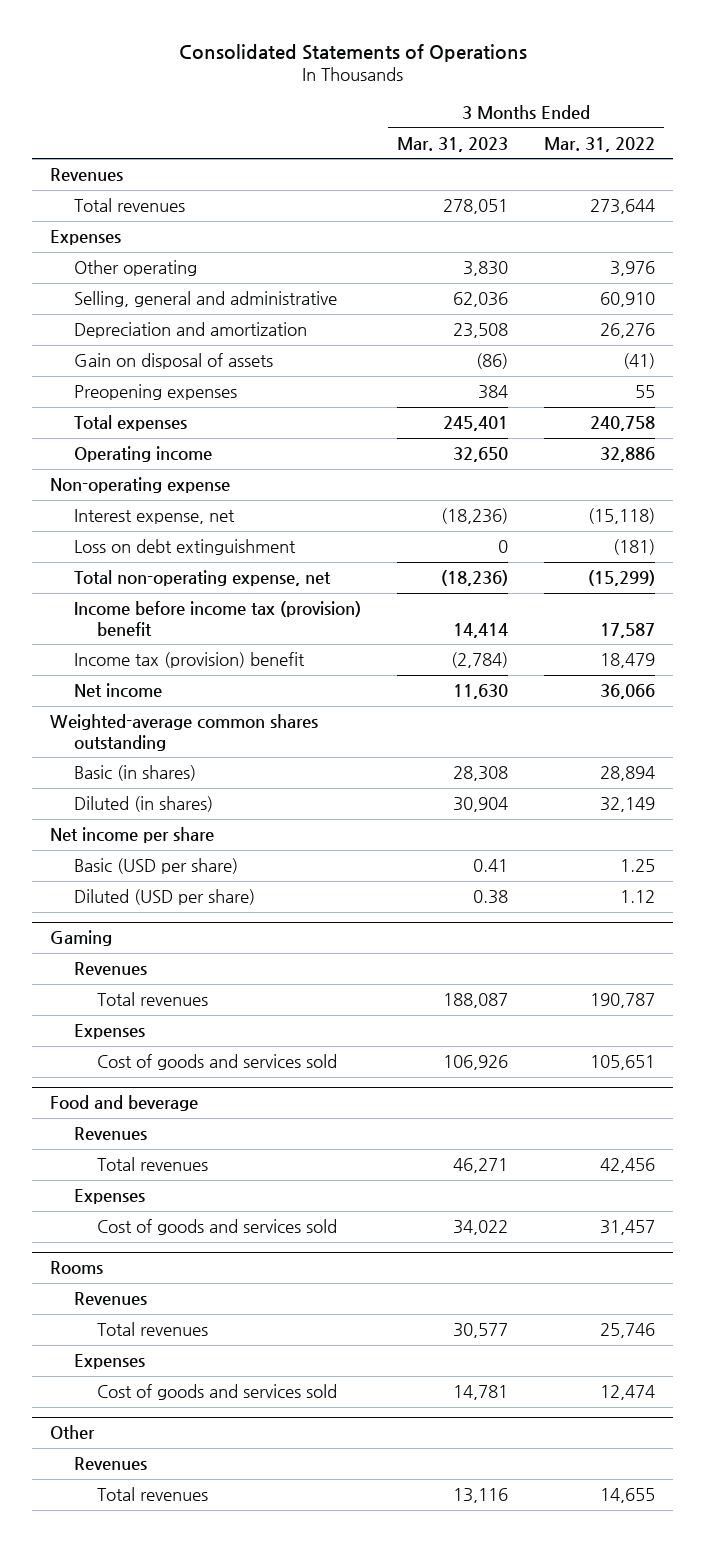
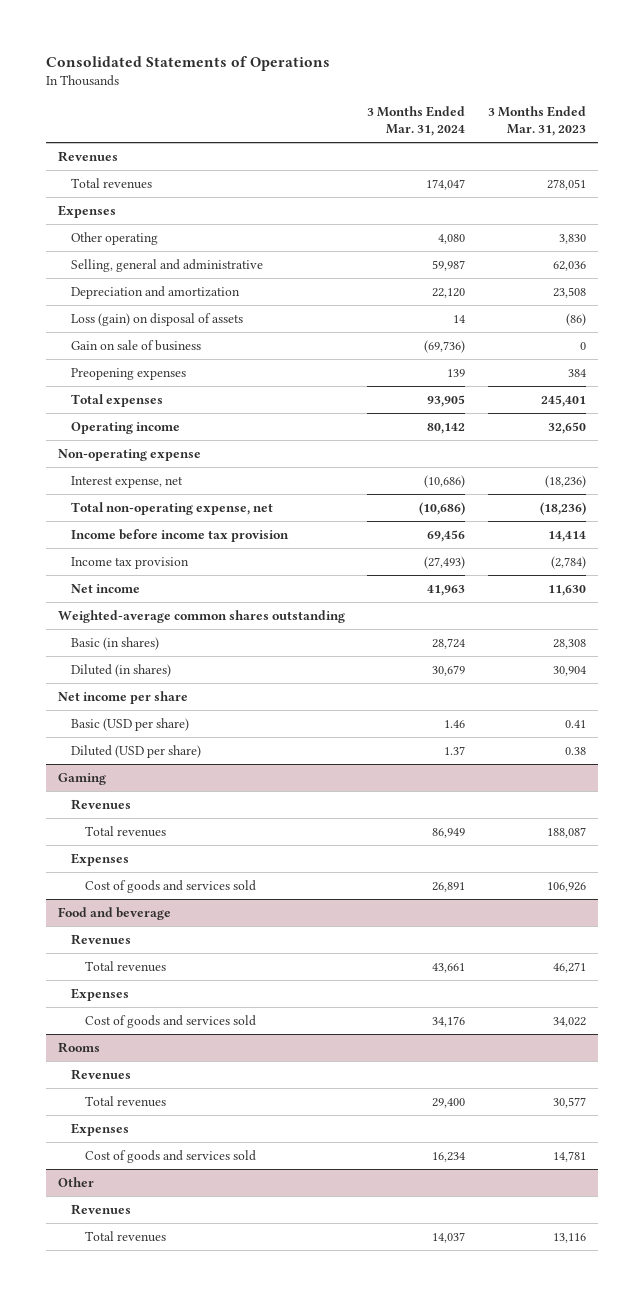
- | 3 Months Ended Mar. 31, 2023 | 3 Months Ended Mar. 31, 2022
+ | 3 Months Ended Mar. 31, 2024 | 3 Months Ended Mar. 31, 2023
- Gain on disposal of assets | (86) | (41)
+ Loss (gain) on disposal of assets | 14 | (86)
+ Gain on sale of business | (69,736) | 0
- Loss on debt extinguishment | 0 | (181)
- Income before income tax (provision) benefit | 14,414 | 17,587
- Income tax (provision) benefit | (2,784) | 18,479
+ Income before income tax provision | 69,456 | 14,414
+ Income tax provision | (27,493) | (2,784)

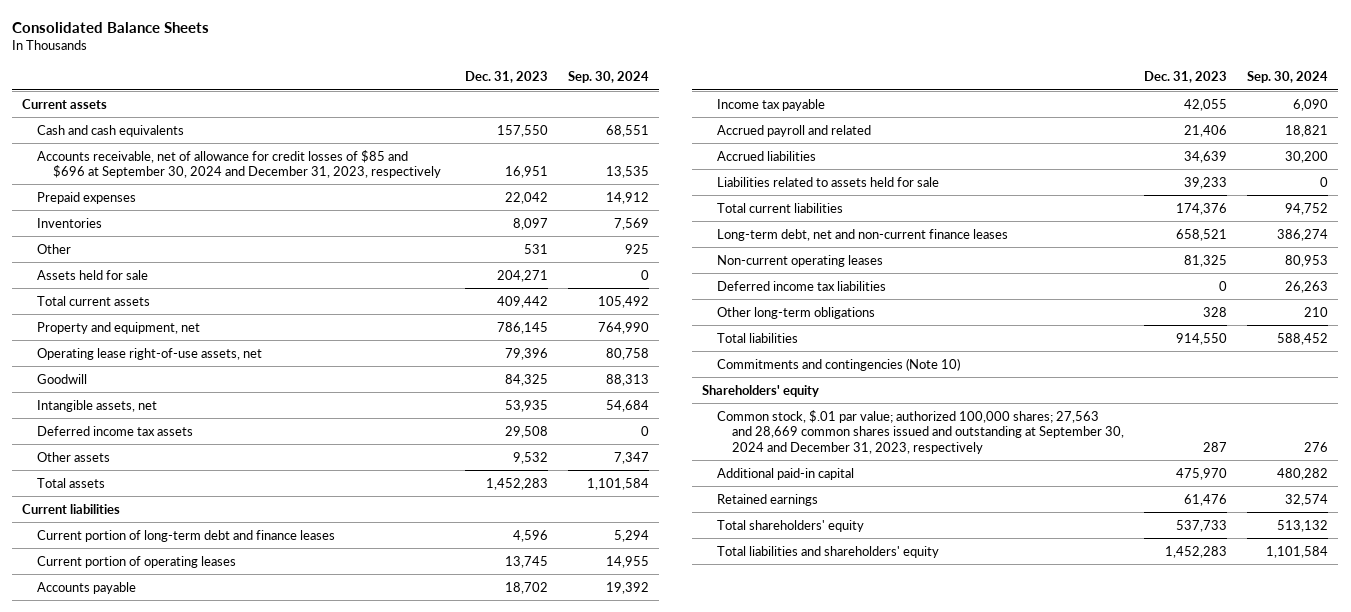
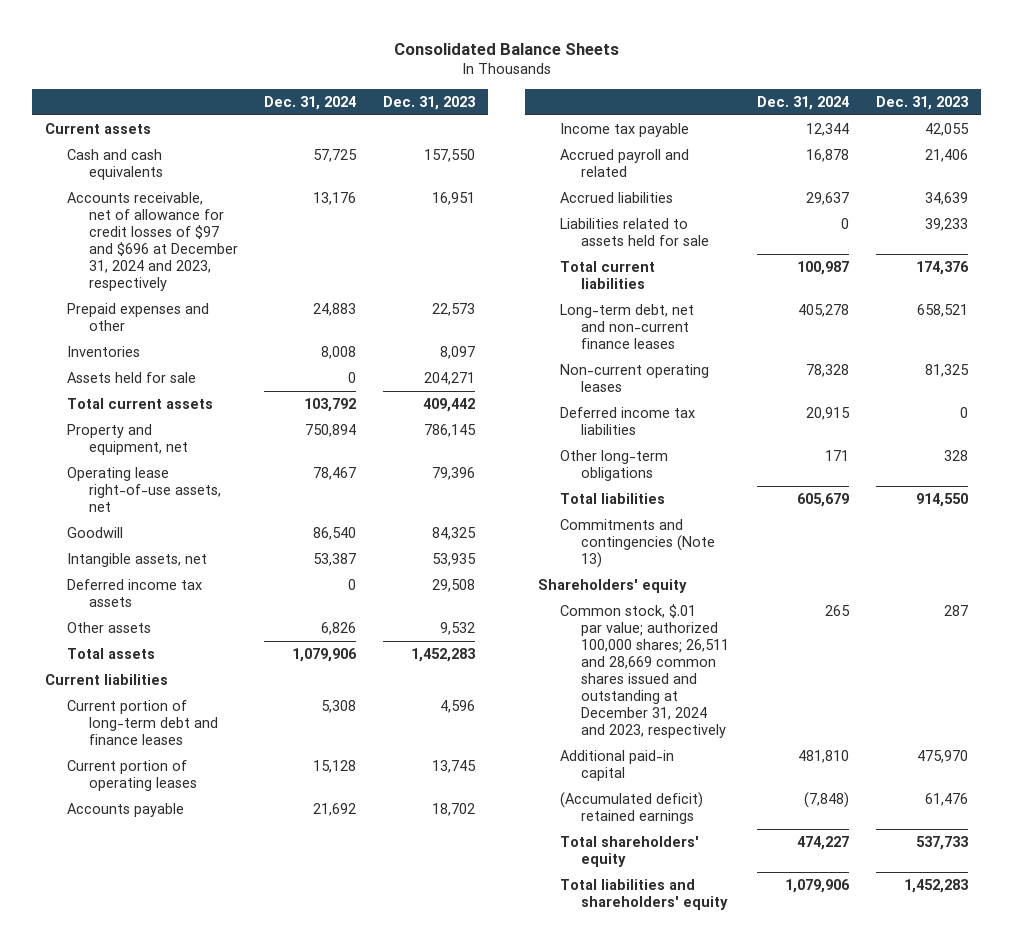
- | Dec. 31, 2023 | Sep. 30, 2024
+ | Dec. 31, 2024 | Dec. 31, 2023
- Accounts receivable, net of allowance for credit losses of $85 and $696 at September 30, 2024 and December 31, 2023, respectively | 16,951 | 13,535
- Prepaid expenses | 22,042 | 14,912
+ Accounts receivable, net of allowance for credit losses of $97 and $696 at December 31, 2024 and 2023, respectively | 13,176 | 16,951
+ Prepaid expenses and other | 24,883 | 22,573
- Other | 531 | 925
- Commitments and contingencies (Note 10)
+ Commitments and contingencies (Note 13)
- Common stock, $.01 par value; authorized 100,000 shares; 27,563 and 28,669 common shares issued and outstanding at September 30, 2024 and December 31, 2023, respectively | 287 | 276
+ Common stock, $.01 par value; authorized 100,000 shares; 26,511 and 28,669 common shares issued and outstanding at December 31, 2024 and 2023, respectively | 265 | 287
- Retained earnings | 61,476 | 32,574
+ (Accumulated deficit) retained earnings | (7,848) | 61,476

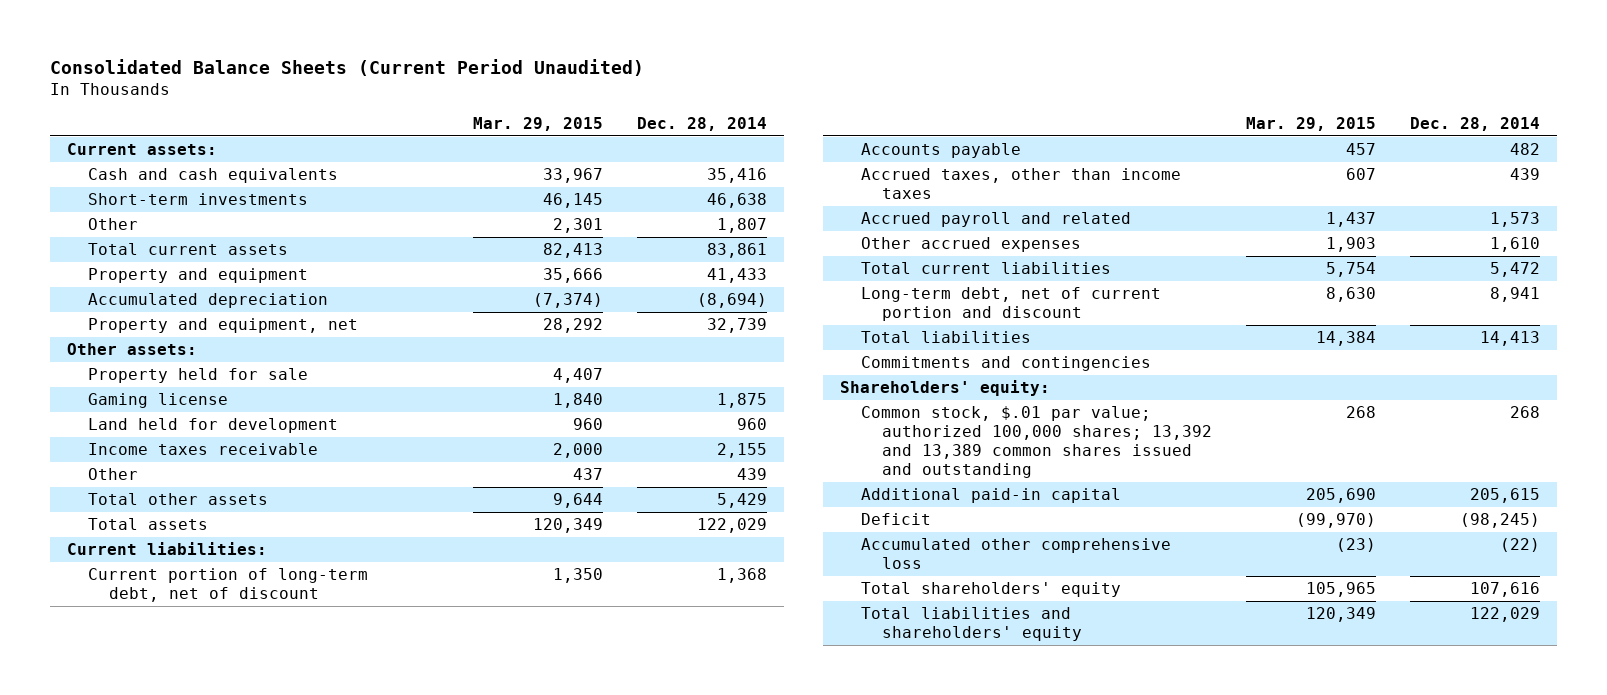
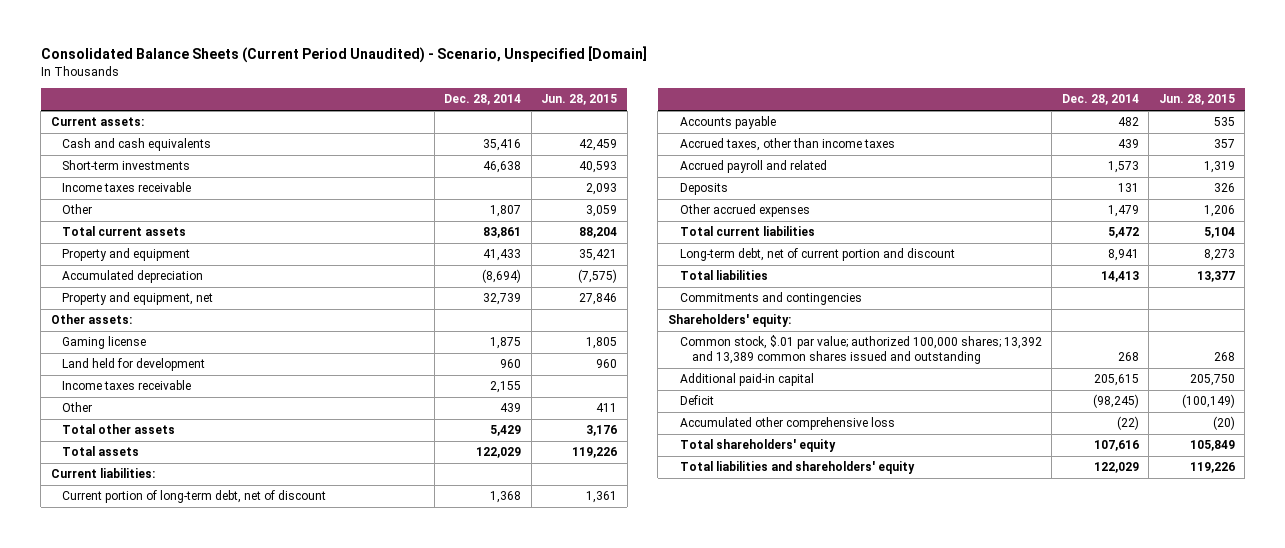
- Consolidated Balance Sheets (Current Period Unaudited)
+ Consolidated Balance Sheets (Current Period Unaudited) - Scenario, Unspecified [Domain]
- | Mar. 29, 2015 | Dec. 28, 2014
+ | Dec. 28, 2014 | Jun. 28, 2015
+ Income taxes receivable | | 2,093
- Property held for sale | 4,407 |
- Other accrued expenses | 1,903 | 1,610
+ Deposits | 131 | 326
+ Other accrued expenses | 1,479 | 1,206

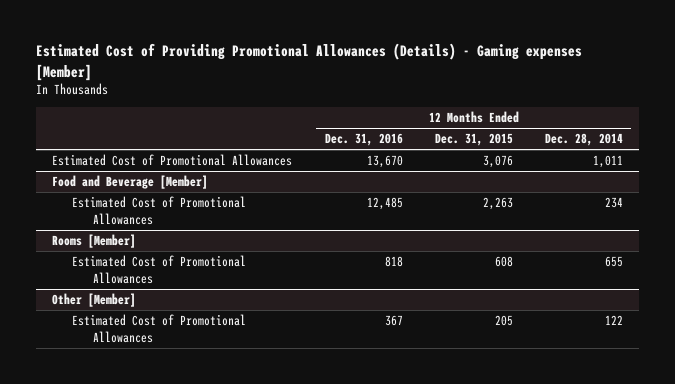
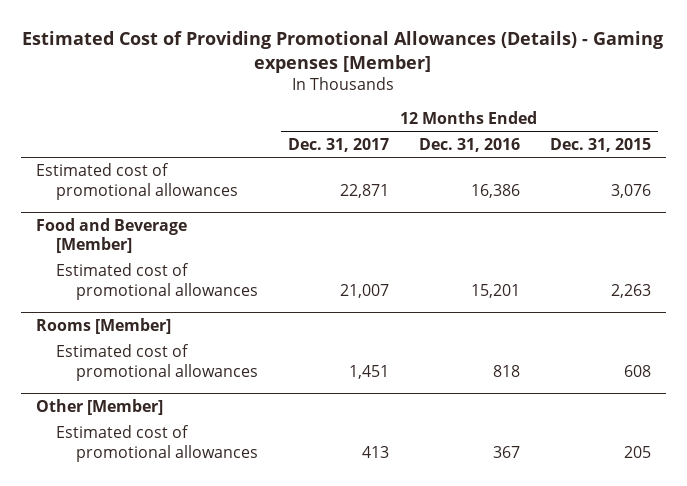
- | 12 Months Ended Dec. 31, 2016 | 12 Months Ended Dec. 31, 2015 | 12 Months Ended Dec. 28, 2014
+ | 12 Months Ended Dec. 31, 2017 | 12 Months Ended Dec. 31, 2016 | 12 Months Ended Dec. 31, 2015
- Estimated Cost of Promotional Allowances | 13,670 | 3,076 | 1,011
+ Estimated cost of promotional allowances | 22,871 | 16,386 | 3,076
@ Food and Beverage [Member]
- Estimated Cost of Promotional Allowances | 12,485 | 2,263 | 234
+ Estimated cost of promotional allowances | 21,007 | 15,201 | 2,263
@ Rooms [Member]
- Estimated Cost of Promotional Allowances | 818 | 608 | 655
+ Estimated cost of promotional allowances | 1,451 | 818 | 608
@ Other [Member]
- Estimated Cost of Promotional Allowances | 367 | 205 | 122
+ Estimated cost of promotional allowances | 413 | 367 | 205

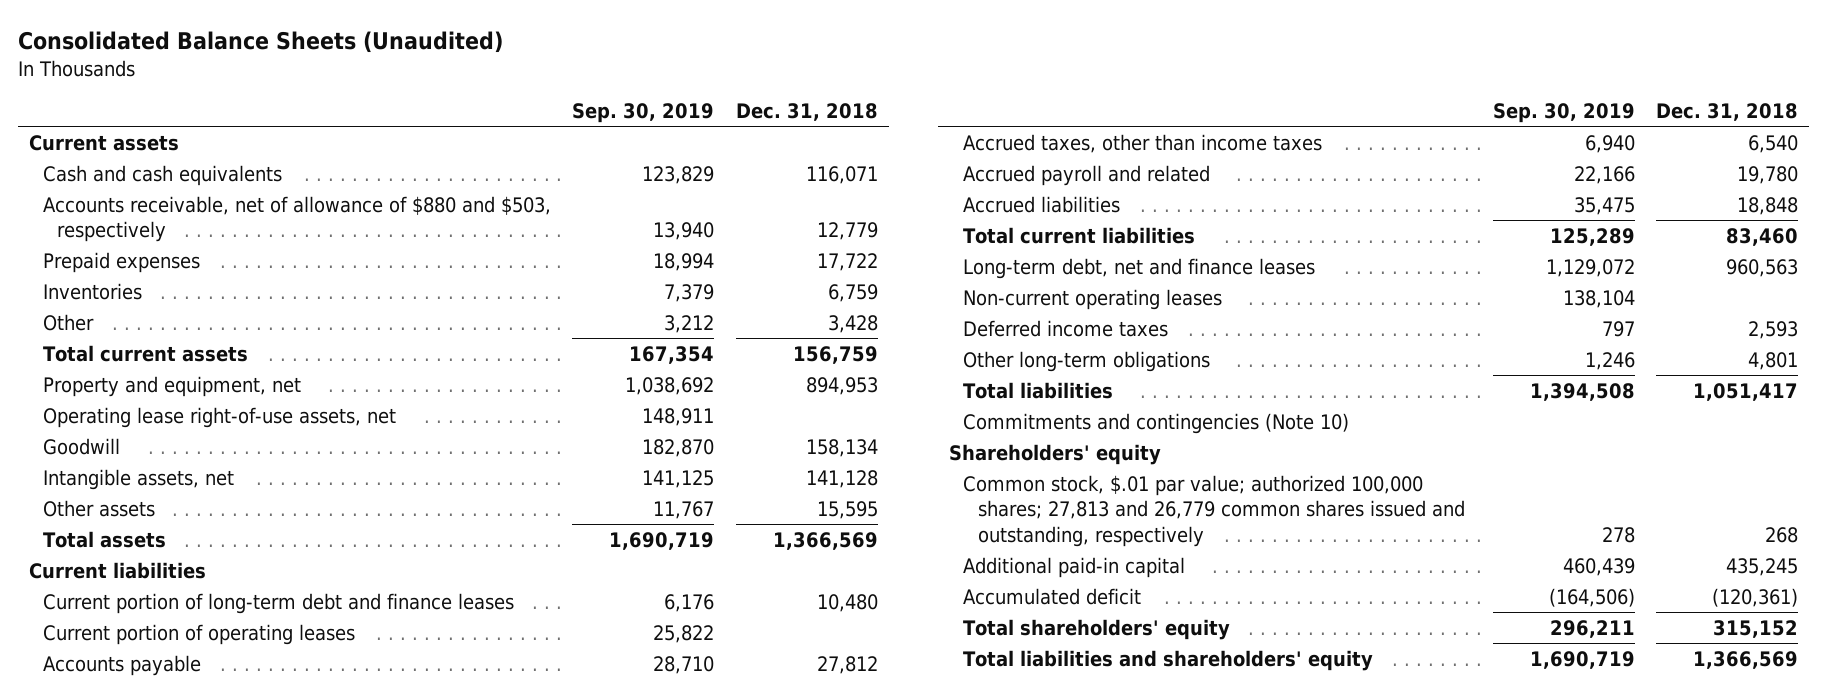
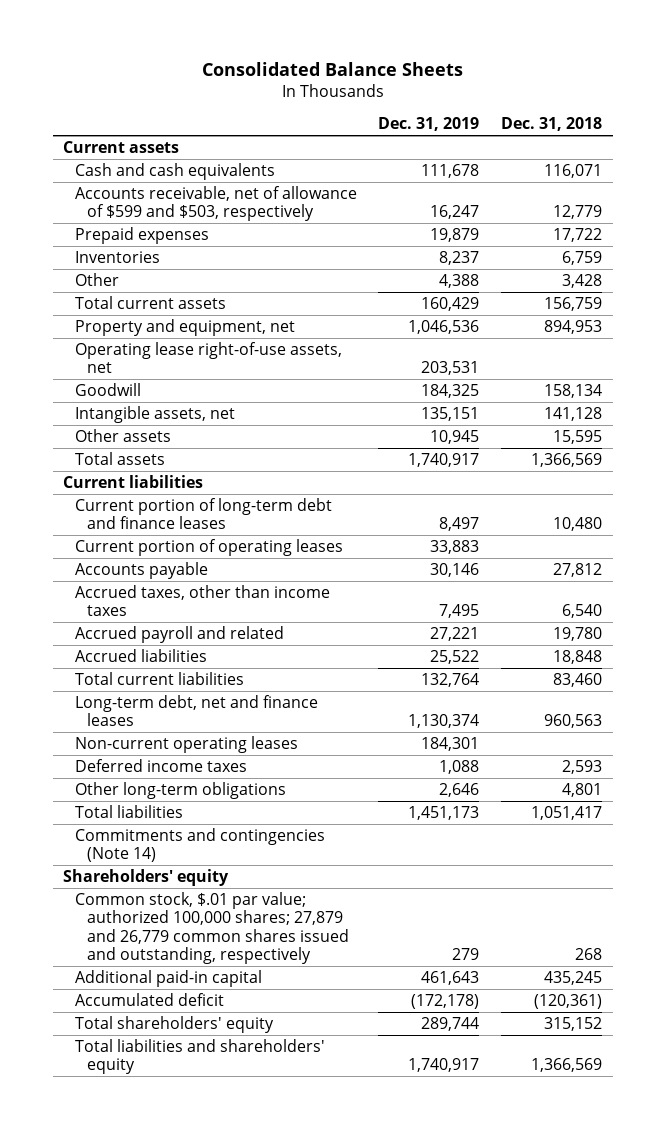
- Consolidated Balance Sheets (Unaudited)
+ Consolidated Balance Sheets
- | Sep. 30, 2019 | Dec. 31, 2018
+ | Dec. 31, 2019 | Dec. 31, 2018
- Accounts receivable, net of allowance of $880 and $503, respectively | 13,940 | 12,779
+ Accounts receivable, net of allowance of $599 and $503, respectively | 16,247 | 12,779
- Commitments and contingencies (Note 10)
+ Commitments and contingencies (Note 14)
- Common stock, $.01 par value; authorized 100,000 shares; 27,813 and 26,779 common shares issued and outstanding, respectively | 278 | 268
+ Common stock, $.01 par value; authorized 100,000 shares; 27,879 and 26,779 common shares issued and outstanding, respectively | 279 | 268

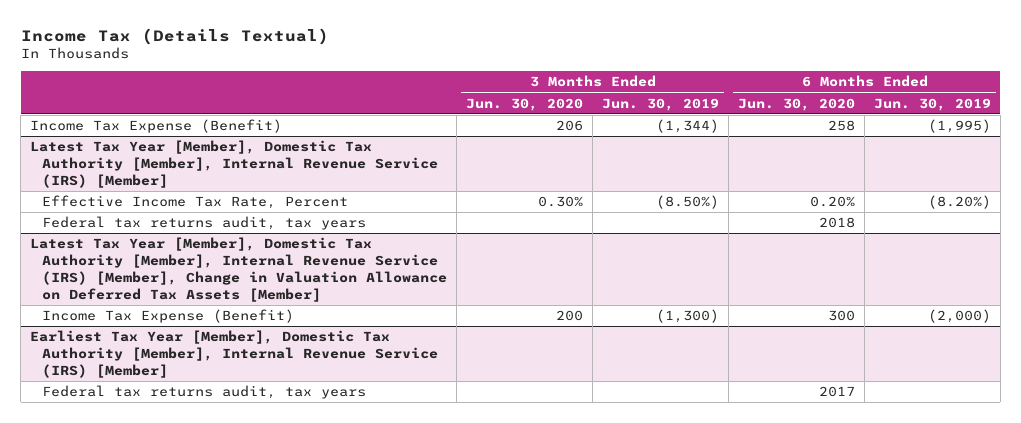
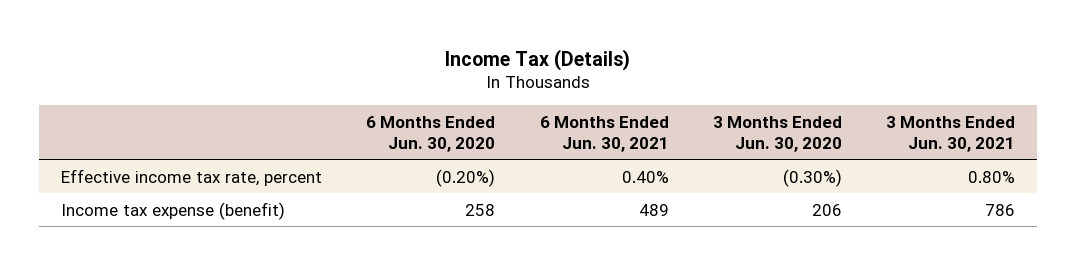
- Income Tax (Details Textual)
+ Income Tax (Details)
- | 3 Months Ended Jun. 30, 2020 | 3 Months Ended Jun. 30, 2019 | 6 Months Ended Jun. 30, 2020 | 6 Months Ended Jun. 30, 2019
+ | 6 Months Ended Jun. 30, 2020 | 6 Months Ended Jun. 30, 2021 | 3 Months Ended Jun. 30, 2020 | 3 Months Ended Jun. 30, 2021
- Income Tax Expense (Benefit) | 206 | (1,344) | 258 | (1,995)
- Latest Tax Year [Member], Domestic Tax Authority [Member], Internal Revenue Service (IRS) [Member]
- Effective Income Tax Rate, Percent | 0.30% | (8.50%) | 0.20% | (8.20%)
- Federal tax returns audit, tax years | | | 2018 |
- Latest Tax Year [Member], Domestic Tax Authority [Member], Internal Revenue Service (IRS) [Member], Change in Valuation Allowance on Deferred Tax Assets [Member]
- Income Tax Expense (Benefit) | 200 | (1,300) | 300 | (2,000)
- Earliest Tax Year [Member], Domestic Tax Authority [Member], Internal Revenue Service (IRS) [Member]
- Federal tax returns audit, tax years | | | 2017 |
+ Effective income tax rate, percent | (0.20%) | 0.40% | (0.30%) | 0.80%
+ Income tax expense (benefit) | 258 | 489 | 206 | 786

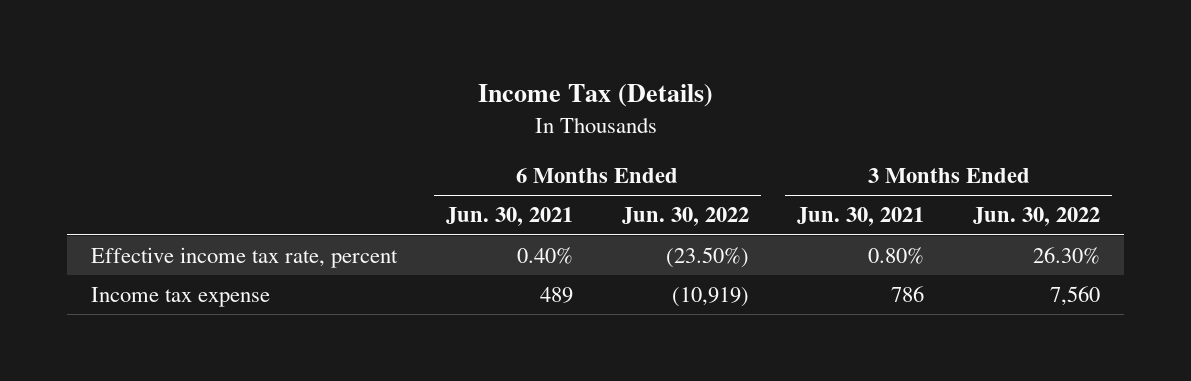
- | 6 Months Ended Jun. 30, 2020 | 6 Months Ended Jun. 30, 2021 | 3 Months Ended Jun. 30, 2020 | 3 Months Ended Jun. 30, 2021
+ | 6 Months Ended Jun. 30, 2021 | 6 Months Ended Jun. 30, 2022 | 3 Months Ended Jun. 30, 2021 | 3 Months Ended Jun. 30, 2022
- Income tax expense (benefit) | 258 | 489 | 206 | 786
+ Income tax expense | 489 | (10,919) | 786 | 7,560

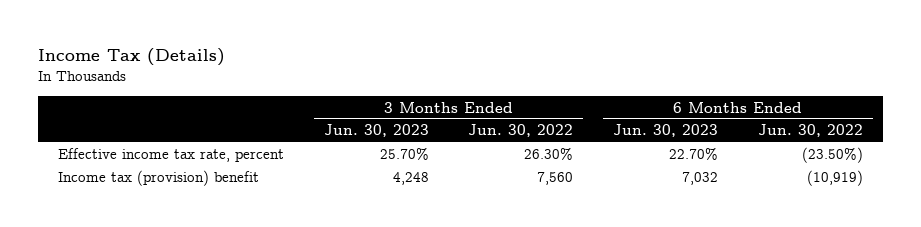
- | 6 Months Ended Jun. 30, 2021 | 6 Months Ended Jun. 30, 2022 | 3 Months Ended Jun. 30, 2021 | 3 Months Ended Jun. 30, 2022
+ | 3 Months Ended Jun. 30, 2023 | 3 Months Ended Jun. 30, 2022 | 6 Months Ended Jun. 30, 2023 | 6 Months Ended Jun. 30, 2022
- Income tax expense | 489 | (10,919) | 786 | 7,560
+ Income tax (provision) benefit | 4,248 | 7,560 | 7,032 | (10,919)

